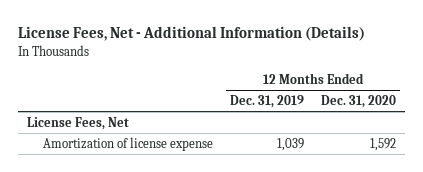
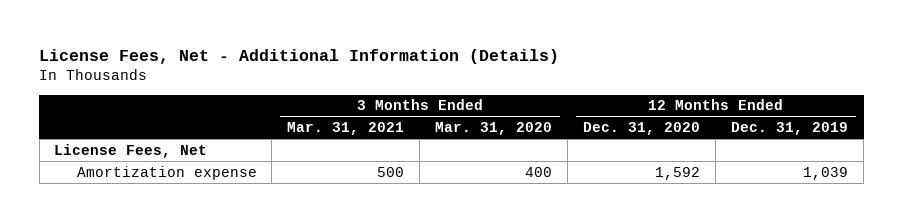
- | 12 Months Ended Dec. 31, 2019 | 12 Months Ended Dec. 31, 2020
+ | 3 Months Ended Mar. 31, 2021 | 3 Months Ended Mar. 31, 2020 | 12 Months Ended Dec. 31, 2020 | 12 Months Ended Dec. 31, 2019
- Amortization of license expense | 1,039 | 1,592
+ Amortization expense | 500 | 400 | 1,592 | 1,039

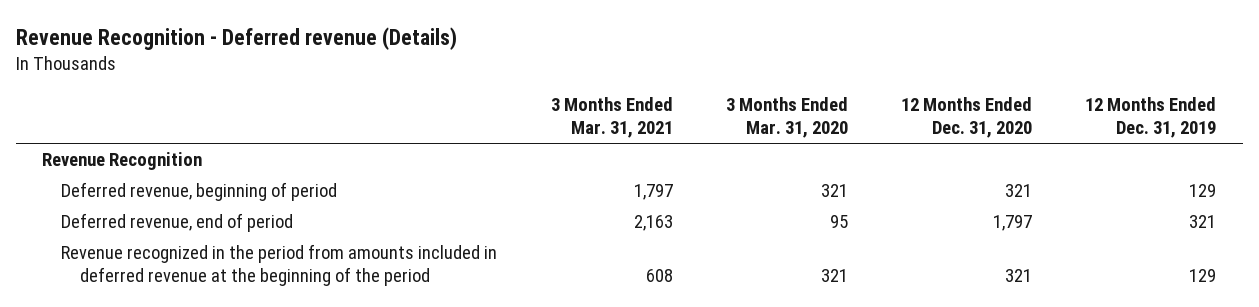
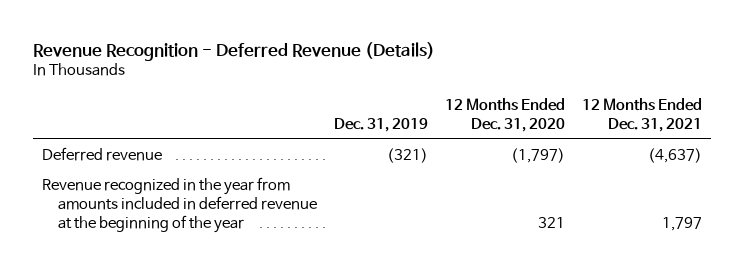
- Revenue Recognition - Deferred revenue (Details)
+ Revenue Recognition - Deferred Revenue (Details)
- | 3 Months Ended Mar. 31, 2021 | 3 Months Ended Mar. 31, 2020 | 12 Months Ended Dec. 31, 2020 | 12 Months Ended Dec. 31, 2019
+ | Dec. 31, 2019 | 12 Months Ended Dec. 31, 2020 | 12 Months Ended Dec. 31, 2021
- Revenue Recognition
- Deferred revenue, beginning of period | 1,797 | 321 | 321 | 129
- Deferred revenue, end of period | 2,163 | 95 | 1,797 | 321
- Revenue recognized in the period from amounts included in deferred revenue at the beginning of the period | 608 | 321 | 321 | 129
+ Deferred revenue | (321) | (1,797) | (4,637)
+ Revenue recognized in the year from amounts included in deferred revenue at the beginning of the year | | 321 | 1,797

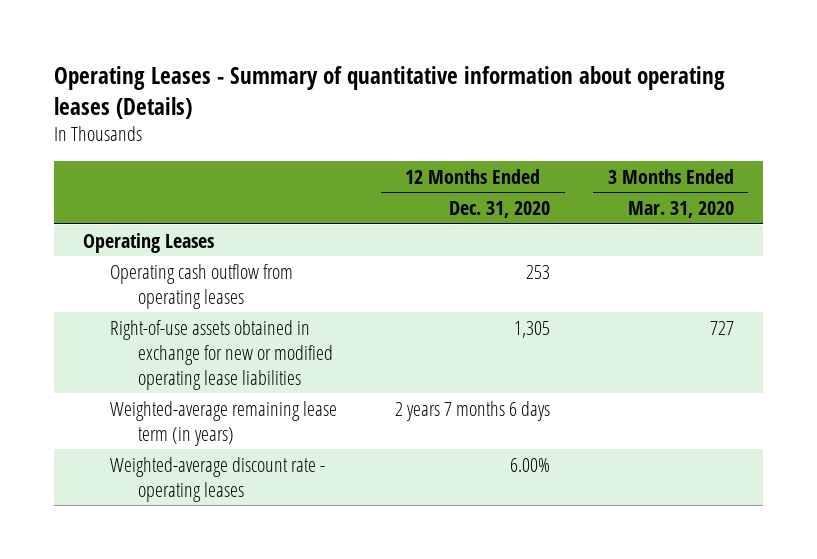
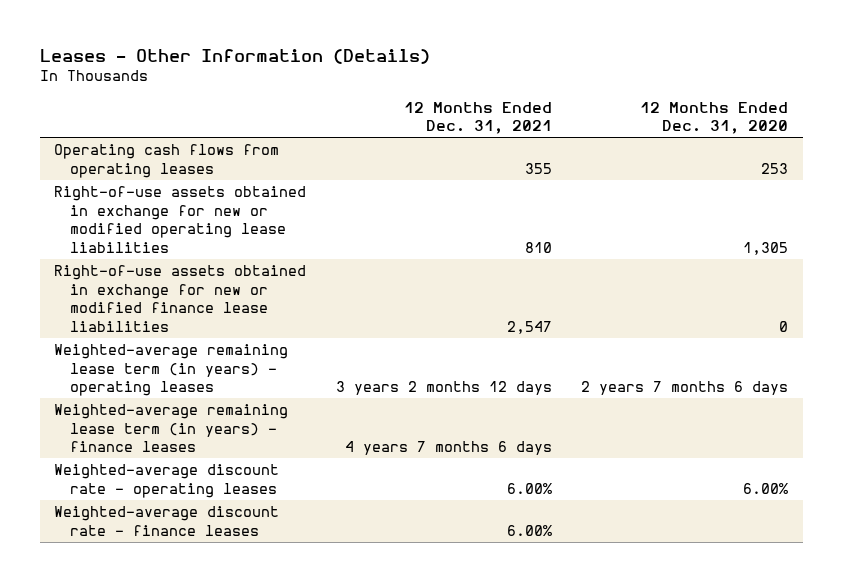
- Operating Leases - Summary of quantitative information about operating leases (Details)
+ Leases - Other Information (Details)
- | 12 Months Ended Dec. 31, 2020 | 3 Months Ended Mar. 31, 2020
+ | 12 Months Ended Dec. 31, 2021 | 12 Months Ended Dec. 31, 2020
- Operating Leases
- Operating cash outflow from operating leases | 253 |
+ Operating cash flows from operating leases | 355 | 253
- Weighted-average remaining lease term (in years) | 2 years 7 months 6 days |
+ Right-of-use assets obtained in exchange for new or modified finance lease liabilities | 2,547 | 0
+ Weighted-average remaining lease term (in years) - operating leases | 3 years 2 months 12 days | 2 years 7 months 6 days
+ Weighted-average remaining lease term (in years) - finance leases | 4 years 7 months 6 days |
+ Weighted-average discount rate - finance leases | 6.00% |

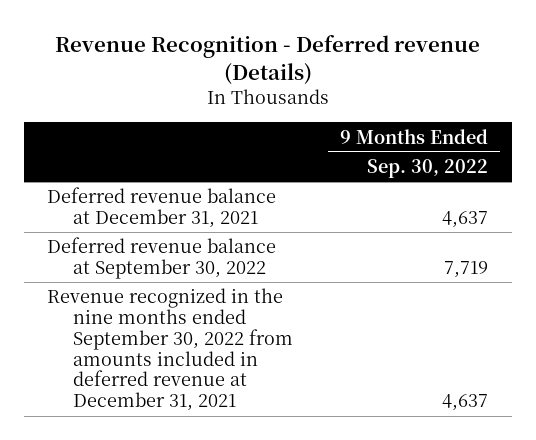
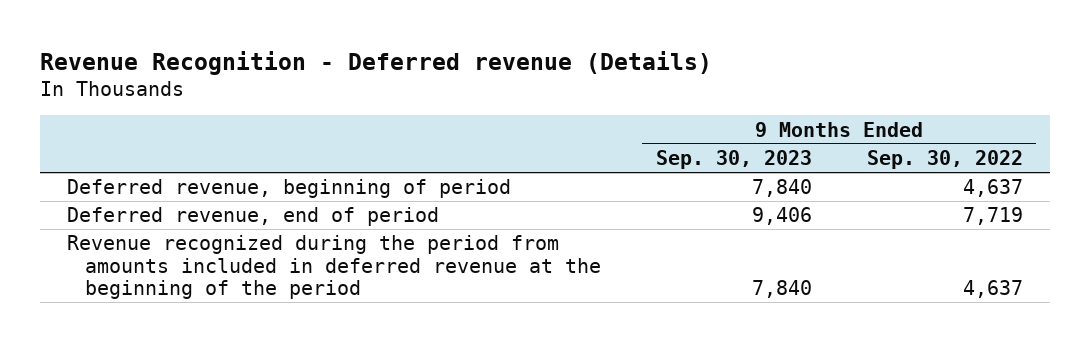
- | 9 Months Ended Sep. 30, 2022
+ | 9 Months Ended Sep. 30, 2023 | 9 Months Ended Sep. 30, 2022
- Deferred revenue balance at December 31, 2021 | 4,637
- Deferred revenue balance at September 30, 2022 | 7,719
- Revenue recognized in the nine months ended September 30, 2022 from amounts included in deferred revenue at December 31, 2021 | 4,637
+ Deferred revenue, beginning of period | 7,840 | 4,637
+ Deferred revenue, end of period | 9,406 | 7,719
+ Revenue recognized during the period from amounts included in deferred revenue at the beginning of the period | 7,840 | 4,637

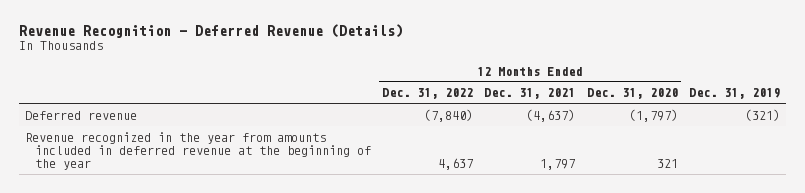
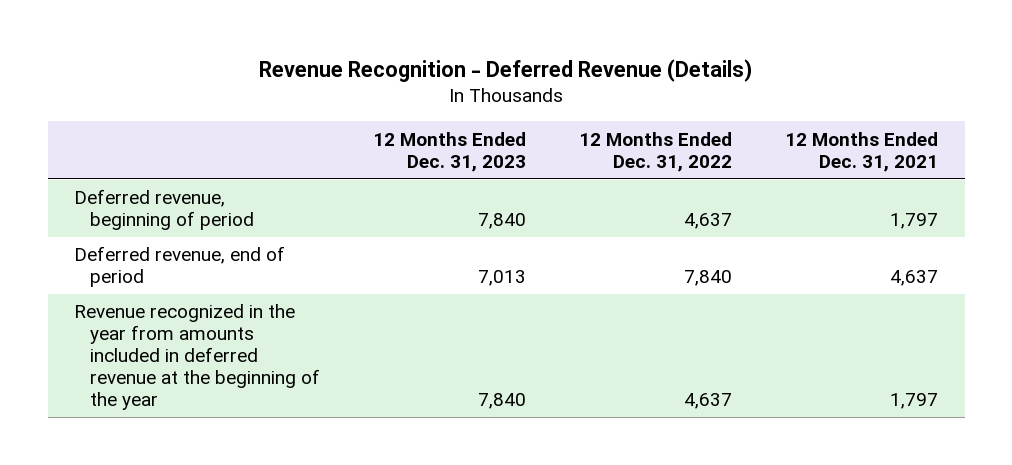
- | 12 Months Ended Dec. 31, 2022 | 12 Months Ended Dec. 31, 2021 | 12 Months Ended Dec. 31, 2020 | Dec. 31, 2019
+ | 12 Months Ended Dec. 31, 2023 | 12 Months Ended Dec. 31, 2022 | 12 Months Ended Dec. 31, 2021
- Deferred revenue | (7,840) | (4,637) | (1,797) | (321)
+ Deferred revenue, beginning of period | 7,840 | 4,637 | 1,797
+ Deferred revenue, end of period | 7,013 | 7,840 | 4,637

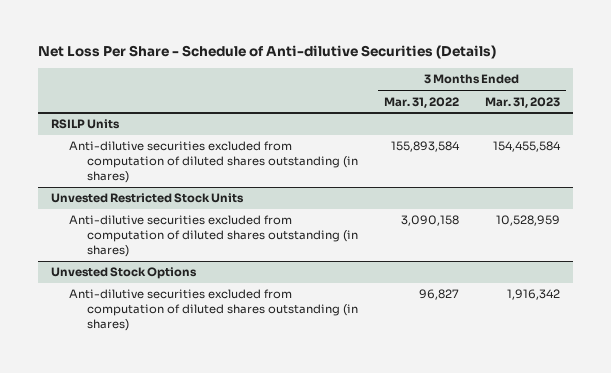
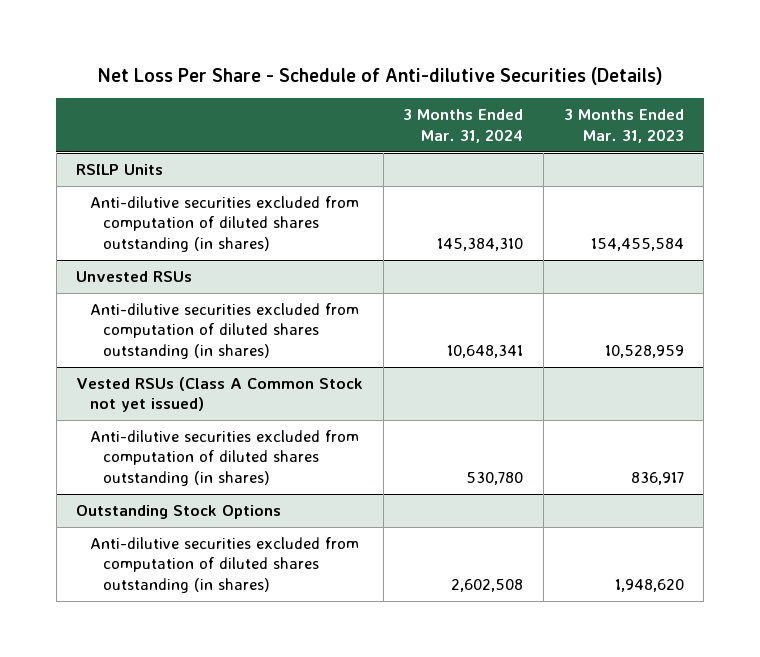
- | 3 Months Ended Mar. 31, 2022 | 3 Months Ended Mar. 31, 2023
+ | 3 Months Ended Mar. 31, 2024 | 3 Months Ended Mar. 31, 2023
- Unvested Restricted Stock Units
+ Unvested RSUs
- Unvested Stock Options
- Anti-dilutive securities excluded from computation of diluted shares outstanding (in shares) | 96,827 | 1,916,342
+ Vested RSUs (Class A Common Stock not yet issued)
+ Anti-dilutive securities excluded from computation of diluted shares outstanding (in shares) | 530,780 | 836,917
+ Outstanding Stock Options
+ Anti-dilutive securities excluded from computation of diluted shares outstanding (in shares) | 2,602,508 | 1,948,620

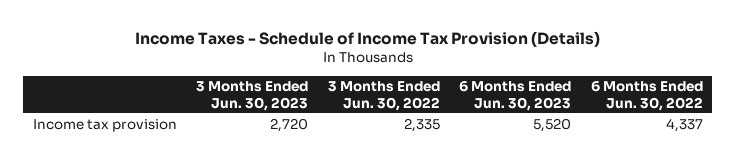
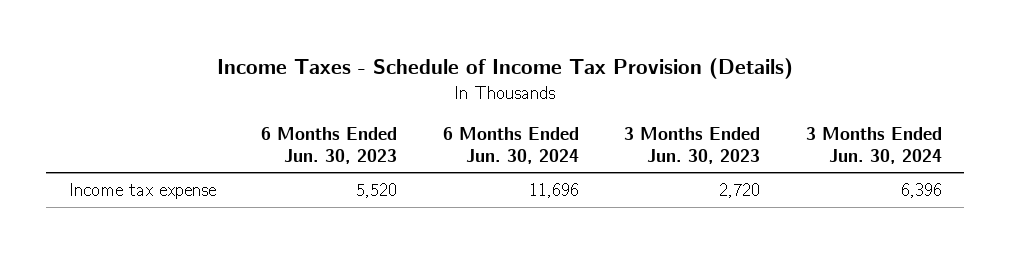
- | 3 Months Ended Jun. 30, 2023 | 3 Months Ended Jun. 30, 2022 | 6 Months Ended Jun. 30, 2023 | 6 Months Ended Jun. 30, 2022
+ | 6 Months Ended Jun. 30, 2023 | 6 Months Ended Jun. 30, 2024 | 3 Months Ended Jun. 30, 2023 | 3 Months Ended Jun. 30, 2024
- Income tax provision | 2,720 | 2,335 | 5,520 | 4,337
+ Income tax expense | 5,520 | 11,696 | 2,720 | 6,396

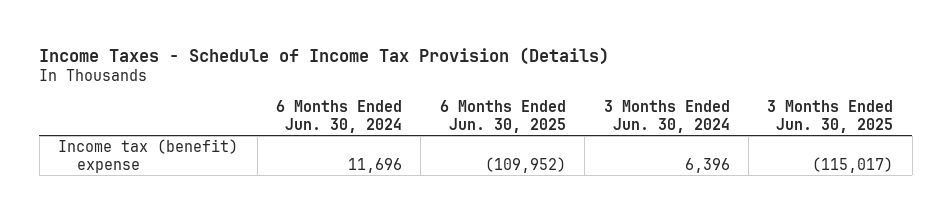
- | 6 Months Ended Jun. 30, 2023 | 6 Months Ended Jun. 30, 2024 | 3 Months Ended Jun. 30, 2023 | 3 Months Ended Jun. 30, 2024
+ | 6 Months Ended Jun. 30, 2024 | 6 Months Ended Jun. 30, 2025 | 3 Months Ended Jun. 30, 2024 | 3 Months Ended Jun. 30, 2025
- Income tax expense | 5,520 | 11,696 | 2,720 | 6,396
+ Income tax (benefit) expense | 11,696 | (109,952) | 6,396 | (115,017)

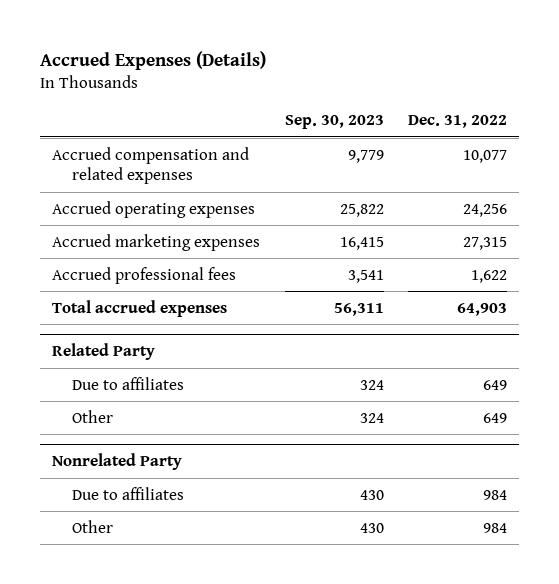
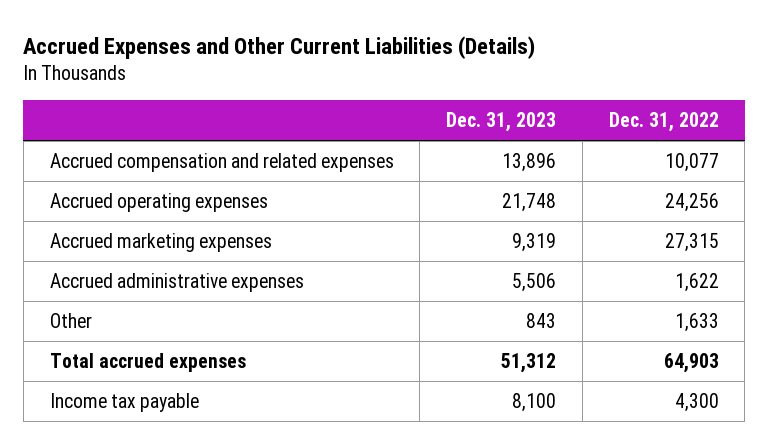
- Accrued Expenses (Details)
+ Accrued Expenses and Other Current Liabilities (Details)
- | Sep. 30, 2023 | Dec. 31, 2022
+ | Dec. 31, 2023 | Dec. 31, 2022
- Accrued professional fees | 3,541 | 1,622
+ Accrued administrative expenses | 5,506 | 1,622
+ Other | 843 | 1,633
- Related Party
- Due to affiliates | 324 | 649
- Other | 324 | 649
- Nonrelated Party
- Due to affiliates | 430 | 984
- Other | 430 | 984
+ Income tax payable | 8,100 | 4,300

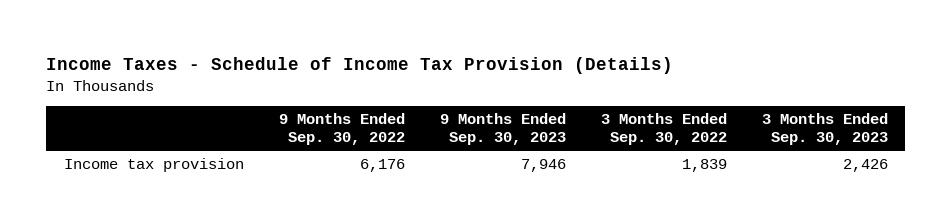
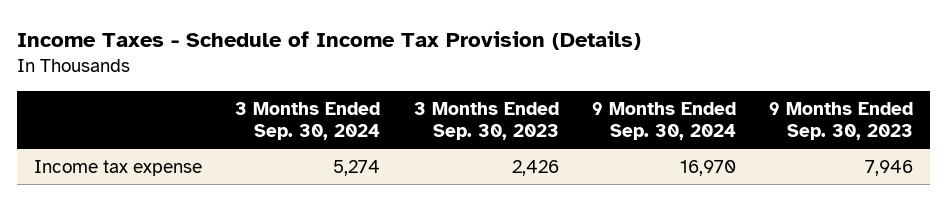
- | 9 Months Ended Sep. 30, 2022 | 9 Months Ended Sep. 30, 2023 | 3 Months Ended Sep. 30, 2022 | 3 Months Ended Sep. 30, 2023
+ | 3 Months Ended Sep. 30, 2024 | 3 Months Ended Sep. 30, 2023 | 9 Months Ended Sep. 30, 2024 | 9 Months Ended Sep. 30, 2023
- Income tax provision | 6,176 | 7,946 | 1,839 | 2,426
+ Income tax expense | 5,274 | 2,426 | 16,970 | 7,946

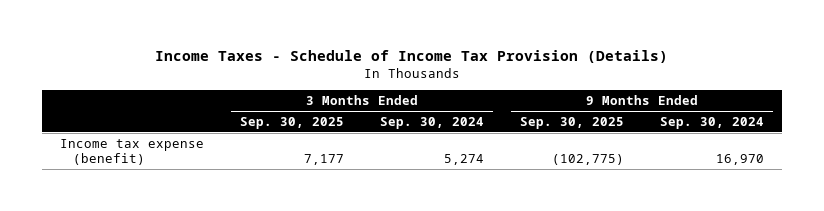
- | 3 Months Ended Sep. 30, 2024 | 3 Months Ended Sep. 30, 2023 | 9 Months Ended Sep. 30, 2024 | 9 Months Ended Sep. 30, 2023
+ | 3 Months Ended Sep. 30, 2025 | 3 Months Ended Sep. 30, 2024 | 9 Months Ended Sep. 30, 2025 | 9 Months Ended Sep. 30, 2024
- Income tax expense | 5,274 | 2,426 | 16,970 | 7,946
+ Income tax expense (benefit) | 7,177 | 5,274 | (102,775) | 16,970

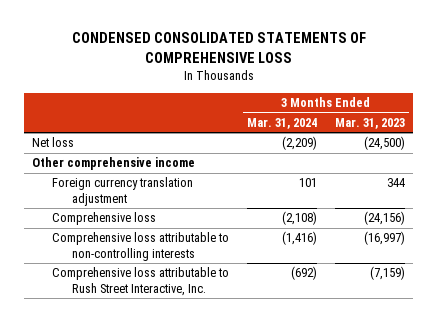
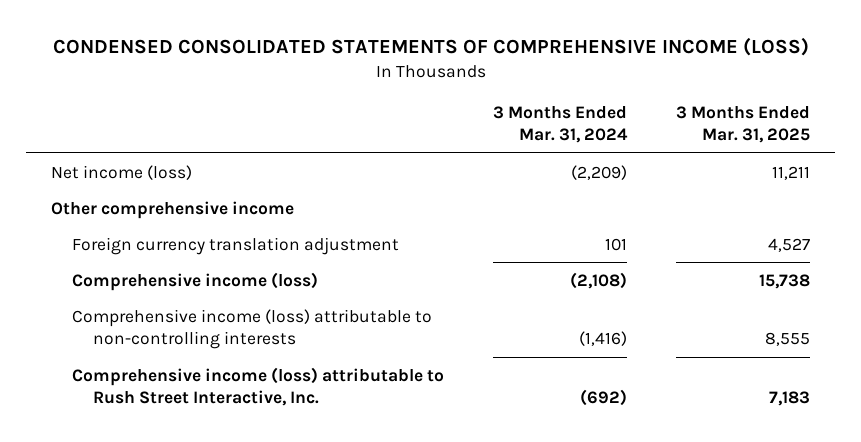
- CONDENSED CONSOLIDATED STATEMENTS OF COMPREHENSIVE LOSS
+ CONDENSED CONSOLIDATED STATEMENTS OF COMPREHENSIVE INCOME (LOSS)
- | 3 Months Ended Mar. 31, 2024 | 3 Months Ended Mar. 31, 2023
+ | 3 Months Ended Mar. 31, 2024 | 3 Months Ended Mar. 31, 2025
- Net loss | (2,209) | (24,500)
+ Net income (loss) | (2,209) | 11,211
- Comprehensive loss | (2,108) | (24,156)
- Comprehensive loss attributable to non-controlling interests | (1,416) | (16,997)
- Comprehensive loss attributable to Rush Street Interactive, Inc. | (692) | (7,159)
+ Comprehensive income (loss) | (2,108) | 15,738
+ Comprehensive income (loss) attributable to non-controlling interests | (1,416) | 8,555
+ Comprehensive income (loss) attributable to Rush Street Interactive, Inc. | (692) | 7,183

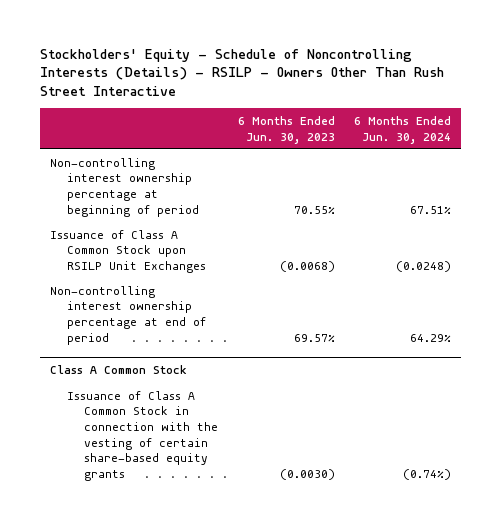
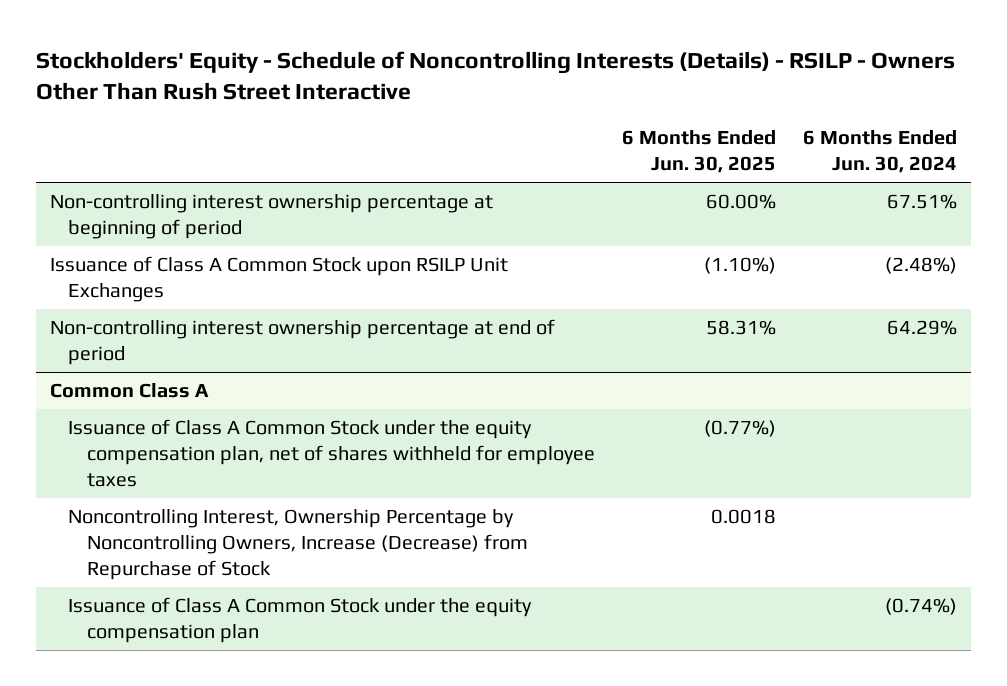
- | 6 Months Ended Jun. 30, 2023 | 6 Months Ended Jun. 30, 2024
+ | 6 Months Ended Jun. 30, 2025 | 6 Months Ended Jun. 30, 2024
- Issuance of Class A Common Stock upon RSILP Unit Exchanges | (0.0068) | (0.0248)
+ Issuance of Class A Common Stock upon RSILP Unit Exchanges | (1.10%) | (2.48%)
- Class A Common Stock
- Issuance of Class A Common Stock in connection with the vesting of certain share-based equity grants | (0.0030) | (0.74%)
+ Common Class A
+ Issuance of Class A Common Stock under the equity compensation plan, net of shares withheld for employee taxes | (0.77%) |
+ Noncontrolling Interest, Ownership Percentage by Noncontrolling Owners, Increase (Decrease) from Repurchase of Stock | 0.0018 |
+ Issuance of Class A Common Stock under the equity compensation plan | | (0.74%)

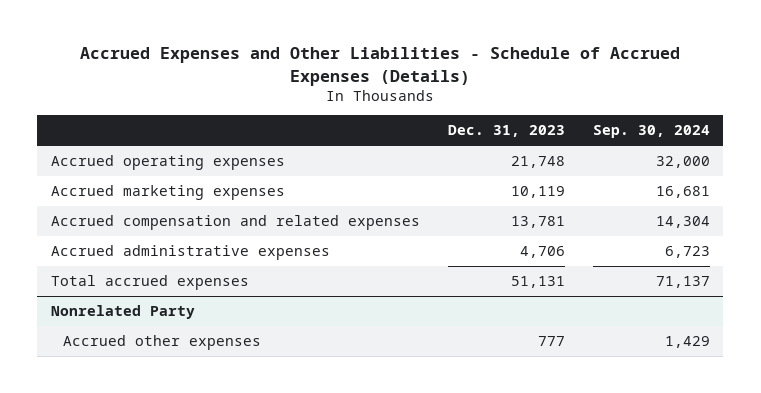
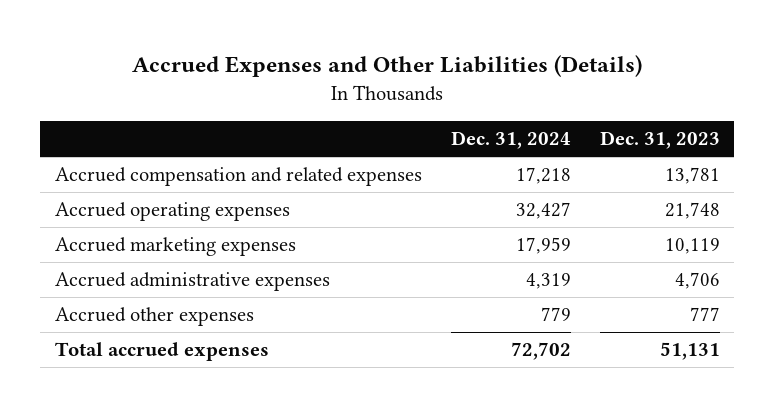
- Accrued Expenses and Other Liabilities - Schedule of Accrued Expenses (Details)
+ Accrued Expenses and Other Liabilities (Details)
- | Dec. 31, 2023 | Sep. 30, 2024
+ | Dec. 31, 2024 | Dec. 31, 2023
moved up: Accrued compensation and related expenses | 17,218 | 13,781
- Nonrelated Party
moved down: Total accrued expenses | 72,702 | 51,131

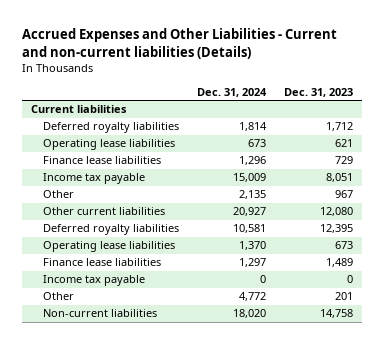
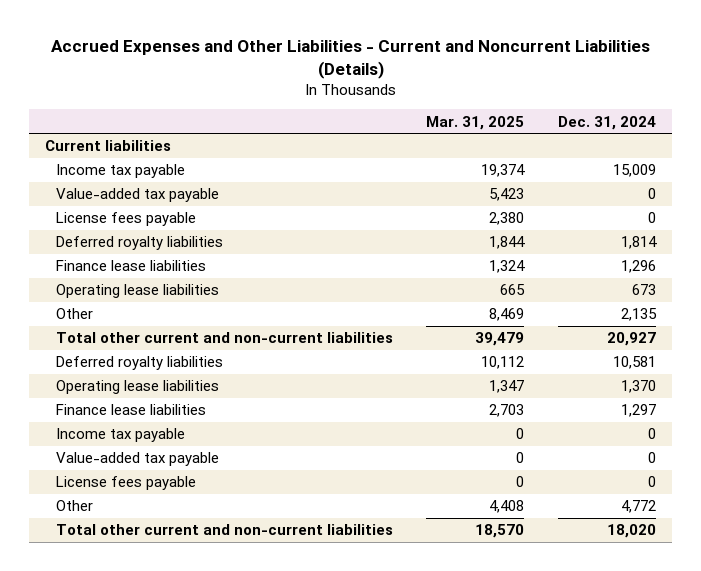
- Accrued Expenses and Other Liabilities - Current and non-current liabilities (Details)
+ Accrued Expenses and Other Liabilities - Current and Noncurrent Liabilities (Details)
- | Dec. 31, 2024 | Dec. 31, 2023
+ | Mar. 31, 2025 | Dec. 31, 2024
moved up: Income tax payable | 19,374 | 15,009
+ Value-added tax payable | 5,423 | 0
+ License fees payable | 2,380 | 0
moved down: Operating lease liabilities | 665 | 673
- Other current liabilities | 20,927 | 12,080
+ Total other current and non-current liabilities | 39,479 | 20,927
+ Value-added tax payable | 0 | 0
+ License fees payable | 0 | 0
- Non-current liabilities | 18,020 | 14,758
+ Total other current and non-current liabilities | 18,570 | 18,020

